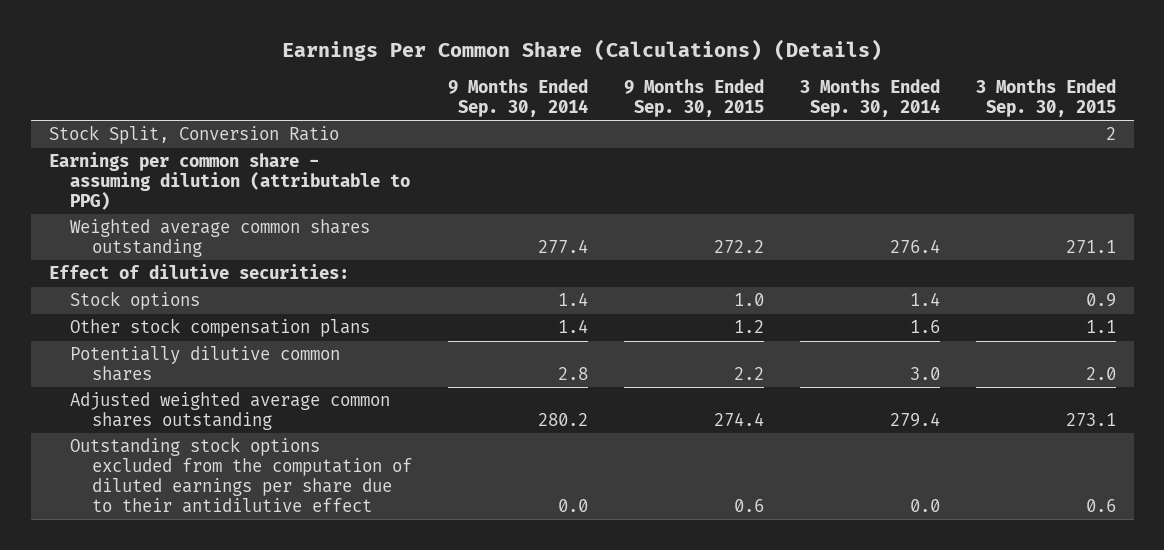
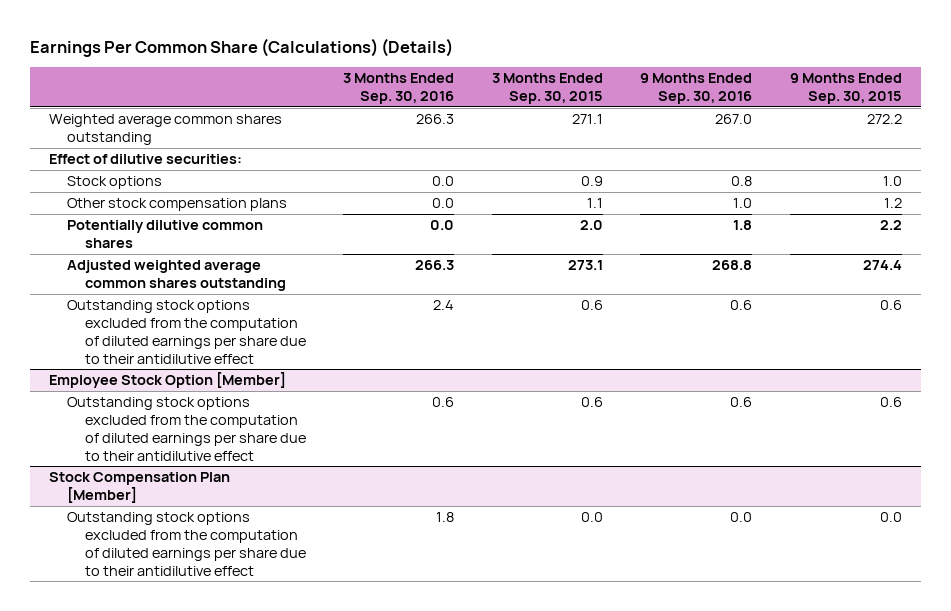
- | 9 Months Ended Sep. 30, 2014 | 9 Months Ended Sep. 30, 2015 | 3 Months Ended Sep. 30, 2014 | 3 Months Ended Sep. 30, 2015
+ | 3 Months Ended Sep. 30, 2016 | 3 Months Ended Sep. 30, 2015 | 9 Months Ended Sep. 30, 2016 | 9 Months Ended Sep. 30, 2015
- Stock Split, Conversion Ratio | | | | 2
- Earnings per common share - assuming dilution (attributable to PPG)
+ Employee Stock Option [Member]
+ Outstanding stock options excluded from the computation of diluted earnings per share due to their antidilutive effect | 0.6 | 0.6 | 0.6 | 0.6
+ Stock Compensation Plan [Member]
+ Outstanding stock options excluded from the computation of diluted earnings per share due to their antidilutive effect | 1.8 | 0.0 | 0.0 | 0.0

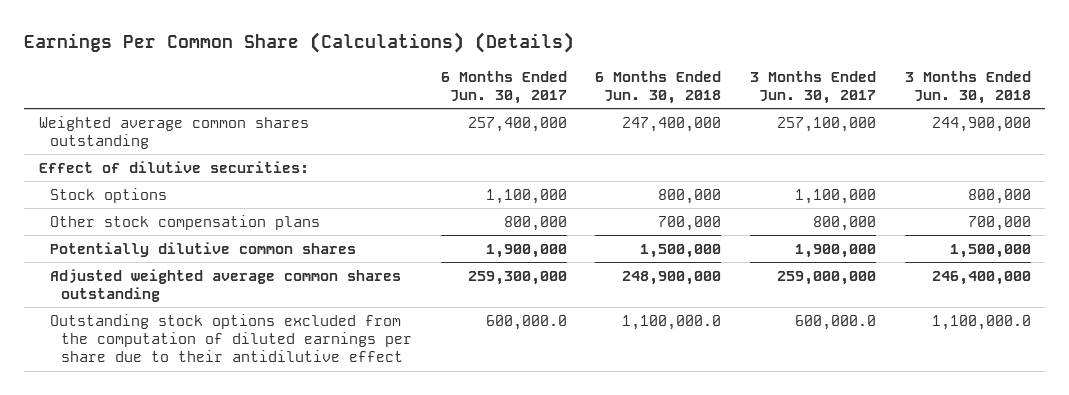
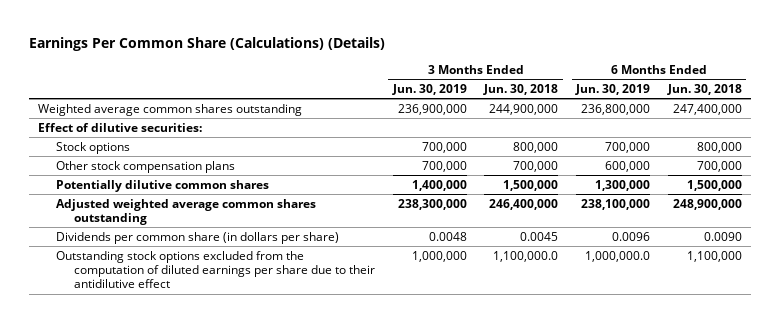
- | 6 Months Ended Jun. 30, 2017 | 6 Months Ended Jun. 30, 2018 | 3 Months Ended Jun. 30, 2017 | 3 Months Ended Jun. 30, 2018
+ | 3 Months Ended Jun. 30, 2019 | 3 Months Ended Jun. 30, 2018 | 6 Months Ended Jun. 30, 2019 | 6 Months Ended Jun. 30, 2018
- Outstanding stock options excluded from the computation of diluted earnings per share due to their antidilutive effect | 600,000.0 | 1,100,000.0 | 600,000.0 | 1,100,000.0
+ Dividends per common share (in dollars per share) | 0.0048 | 0.0045 | 0.0096 | 0.0090
+ Outstanding stock options excluded from the computation of diluted earnings per share due to their antidilutive effect | 1,000,000 | 1,100,000.0 | 1,000,000.0 | 1,100,000

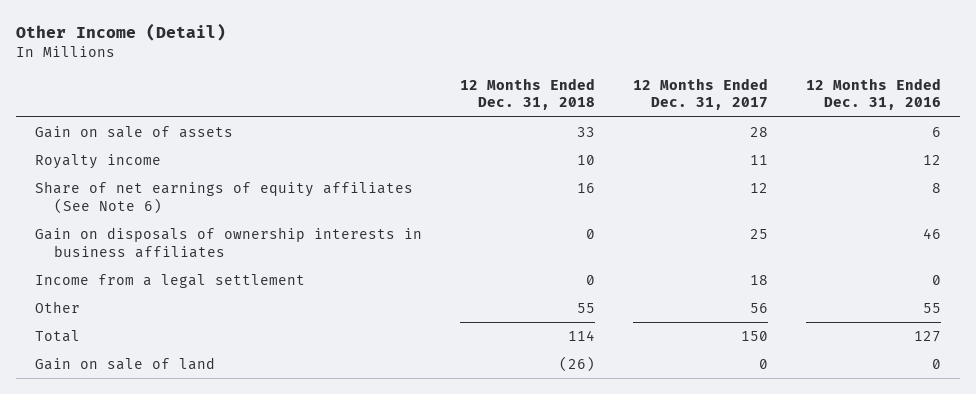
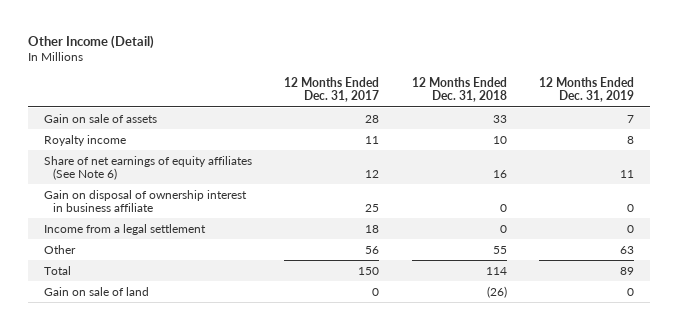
- | 12 Months Ended Dec. 31, 2018 | 12 Months Ended Dec. 31, 2017 | 12 Months Ended Dec. 31, 2016
+ | 12 Months Ended Dec. 31, 2017 | 12 Months Ended Dec. 31, 2018 | 12 Months Ended Dec. 31, 2019
- Gain on disposals of ownership interests in business affiliates | 0 | 25 | 46
+ Gain on disposal of ownership interest in business affiliate | 25 | 0 | 0

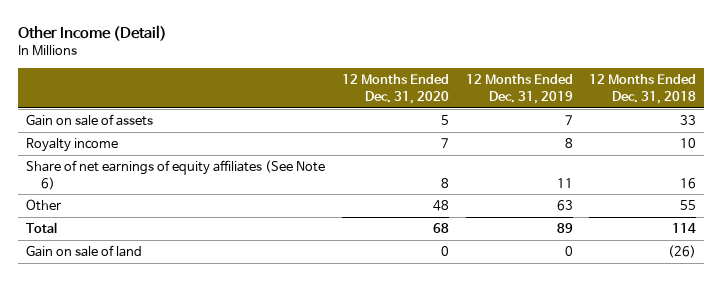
- | 12 Months Ended Dec. 31, 2017 | 12 Months Ended Dec. 31, 2018 | 12 Months Ended Dec. 31, 2019
+ | 12 Months Ended Dec. 31, 2020 | 12 Months Ended Dec. 31, 2019 | 12 Months Ended Dec. 31, 2018
- Gain on disposal of ownership interest in business affiliate | 25 | 0 | 0
- Income from a legal settlement | 18 | 0 | 0

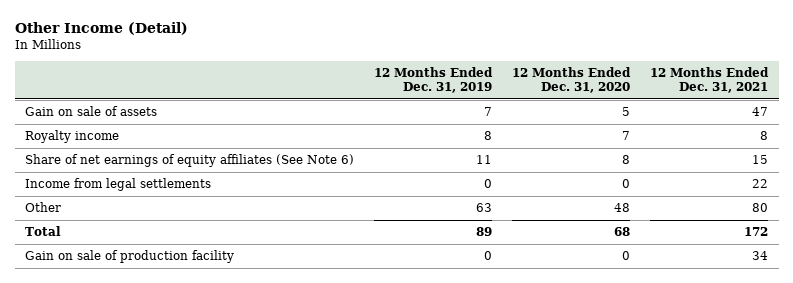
- | 12 Months Ended Dec. 31, 2020 | 12 Months Ended Dec. 31, 2019 | 12 Months Ended Dec. 31, 2018
+ | 12 Months Ended Dec. 31, 2019 | 12 Months Ended Dec. 31, 2020 | 12 Months Ended Dec. 31, 2021
+ Income from legal settlements | 0 | 0 | 22
- Gain on sale of land | 0 | 0 | (26)
+ Gain on sale of production facility | 0 | 0 | 34

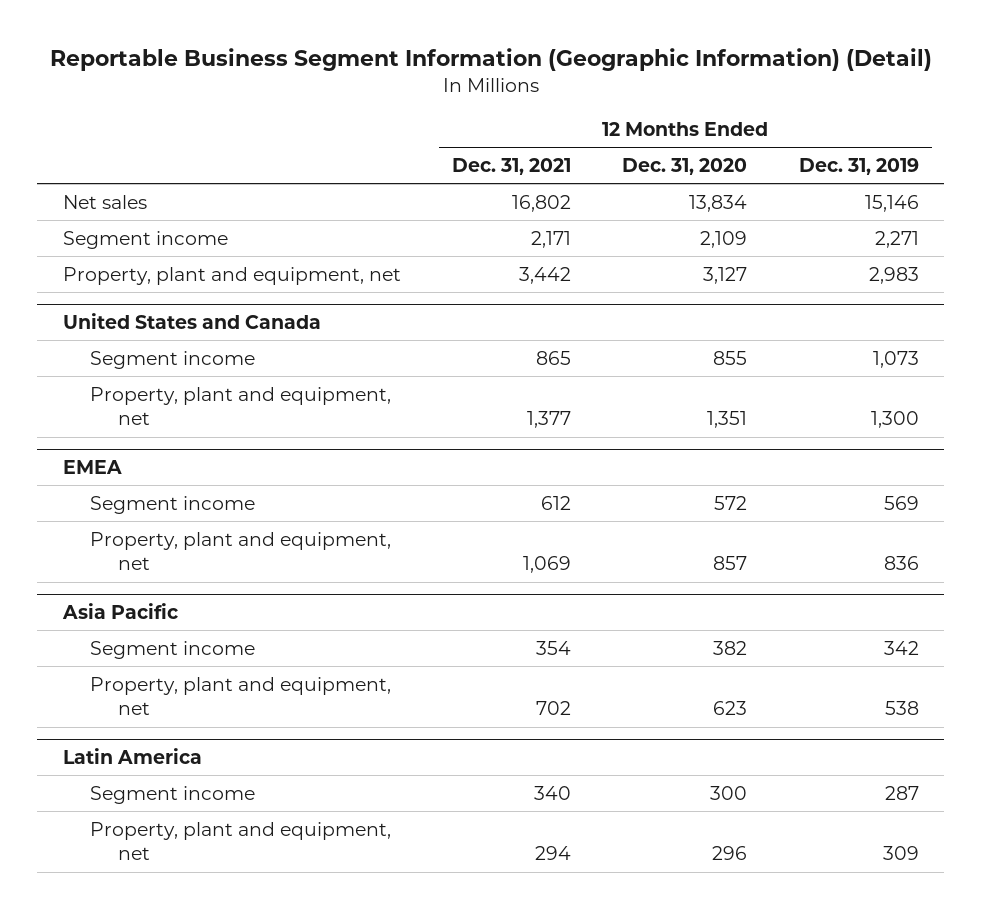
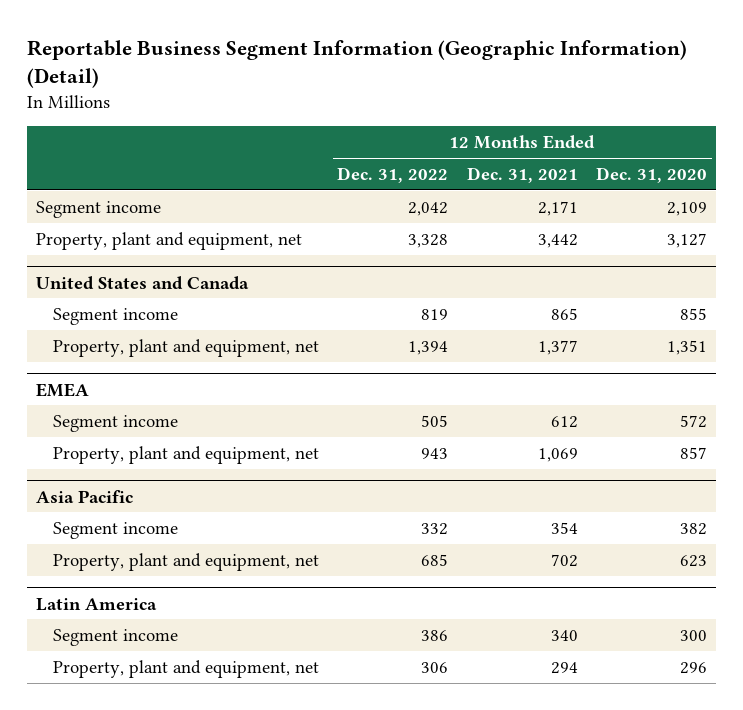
- | 12 Months Ended Dec. 31, 2021 | 12 Months Ended Dec. 31, 2020 | 12 Months Ended Dec. 31, 2019
+ | 12 Months Ended Dec. 31, 2022 | 12 Months Ended Dec. 31, 2021 | 12 Months Ended Dec. 31, 2020
- Net sales | 16,802 | 13,834 | 15,146

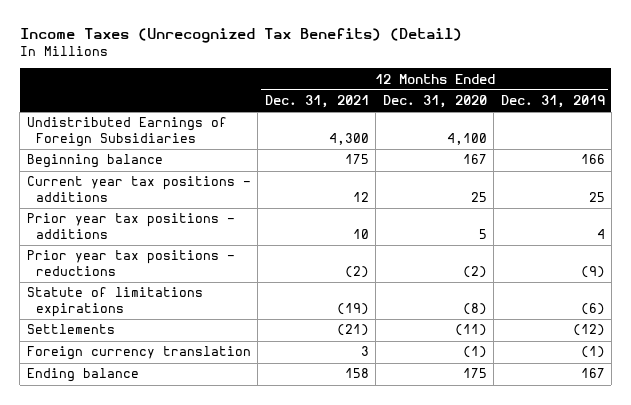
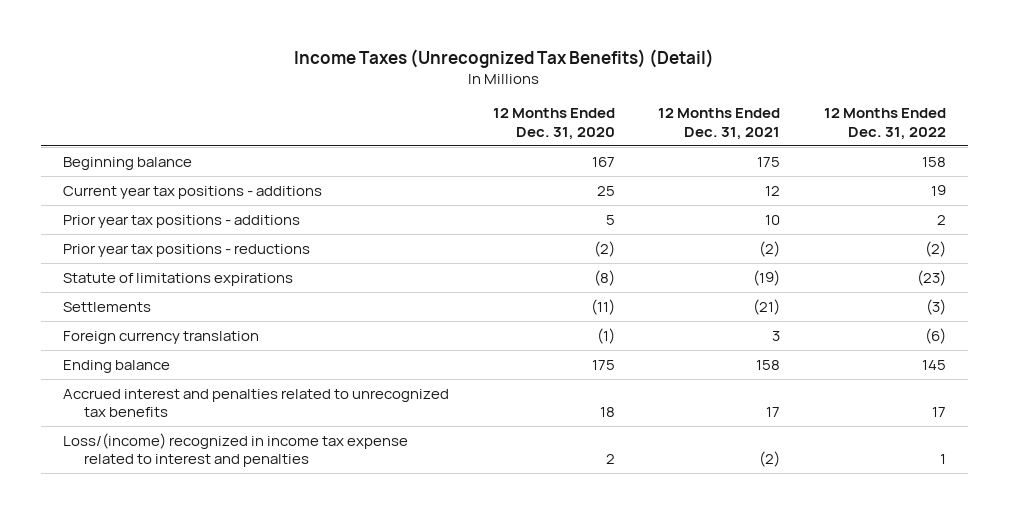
- | 12 Months Ended Dec. 31, 2021 | 12 Months Ended Dec. 31, 2020 | 12 Months Ended Dec. 31, 2019
+ | 12 Months Ended Dec. 31, 2020 | 12 Months Ended Dec. 31, 2021 | 12 Months Ended Dec. 31, 2022
- Undistributed Earnings of Foreign Subsidiaries | 4,300 | 4,100 |
+ Accrued interest and penalties related to unrecognized tax benefits | 18 | 17 | 17
+ Loss/(income) recognized in income tax expense related to interest and penalties | 2 | (2) | 1

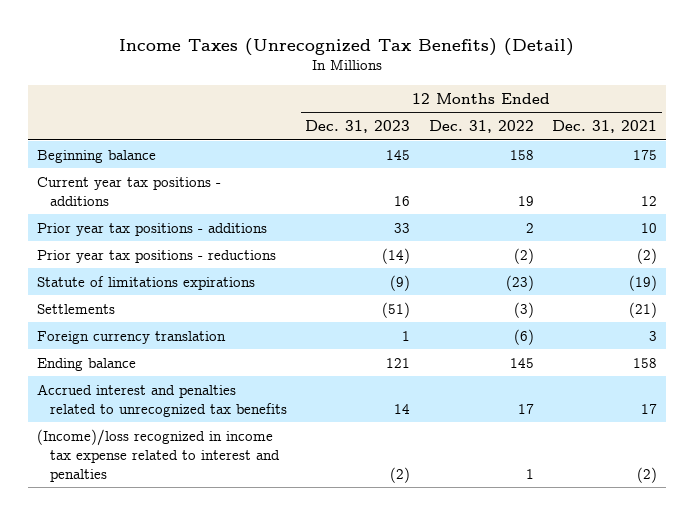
- | 12 Months Ended Dec. 31, 2020 | 12 Months Ended Dec. 31, 2021 | 12 Months Ended Dec. 31, 2022
+ | 12 Months Ended Dec. 31, 2023 | 12 Months Ended Dec. 31, 2022 | 12 Months Ended Dec. 31, 2021
- Loss/(income) recognized in income tax expense related to interest and penalties | 2 | (2) | 1
+ (Income)/loss recognized in income tax expense related to interest and penalties | (2) | 1 | (2)

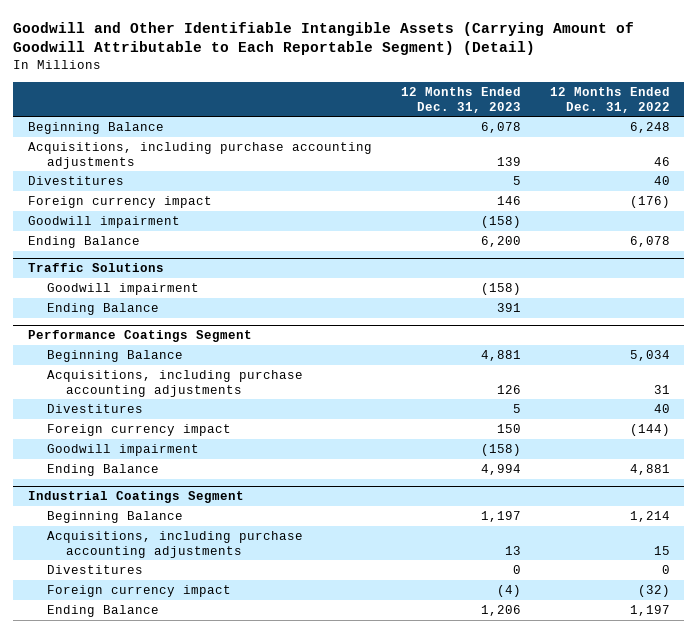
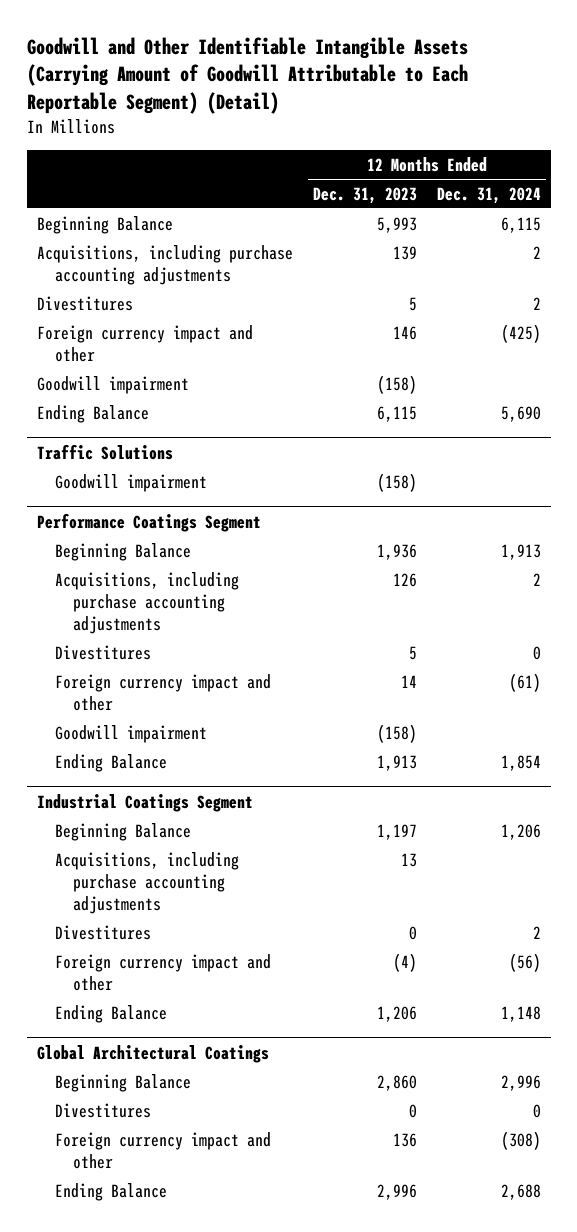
- | 12 Months Ended Dec. 31, 2023 | 12 Months Ended Dec. 31, 2022
+ | 12 Months Ended Dec. 31, 2023 | 12 Months Ended Dec. 31, 2024
- Beginning Balance | 6,078 | 6,248
+ Beginning Balance | 5,993 | 6,115
- Foreign currency impact | 146 | (176)
+ Foreign currency impact and other | 146 | (425)
- Ending Balance | 6,200 | 6,078
+ Ending Balance | 6,115 | 5,690
@ Traffic Solutions
- Ending Balance | 391 |
@ Performance Coatings Segment
- Beginning Balance | 4,881 | 5,034
+ Beginning Balance | 1,936 | 1,913
- Foreign currency impact | 150 | (144)
+ Foreign currency impact and other | 14 | (61)
- Ending Balance | 4,994 | 4,881
+ Ending Balance | 1,913 | 1,854
@ Industrial Coatings Segment
- Foreign currency impact | (4) | (32)
+ Foreign currency impact and other | (4) | (56)
+ Global Architectural Coatings
+ Beginning Balance | 2,860 | 2,996
+ Divestitures | 0 | 0
+ Foreign currency impact and other | 136 | (308)
+ Ending Balance | 2,996 | 2,688

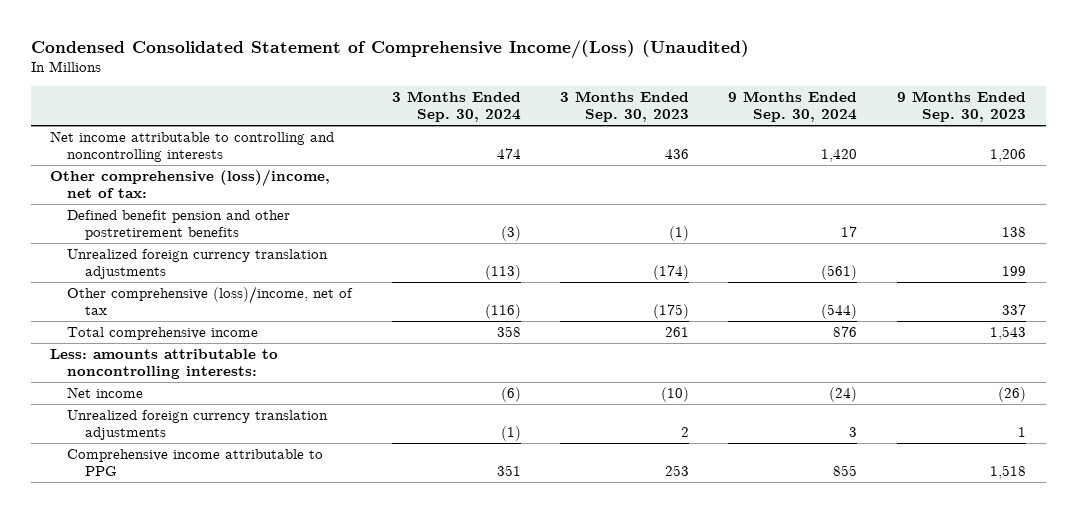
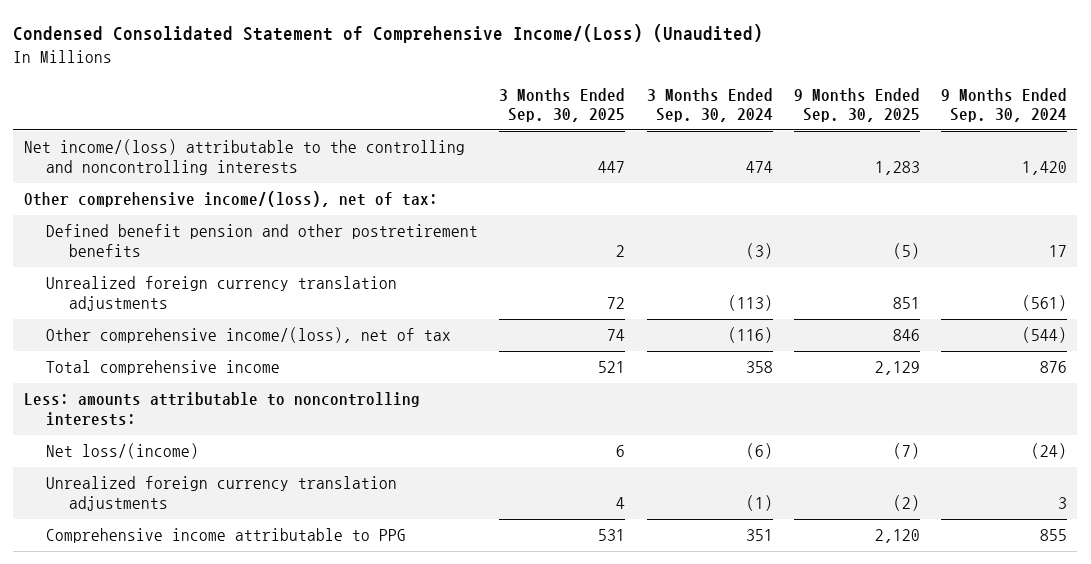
- | 3 Months Ended Sep. 30, 2024 | 3 Months Ended Sep. 30, 2023 | 9 Months Ended Sep. 30, 2024 | 9 Months Ended Sep. 30, 2023
+ | 3 Months Ended Sep. 30, 2025 | 3 Months Ended Sep. 30, 2024 | 9 Months Ended Sep. 30, 2025 | 9 Months Ended Sep. 30, 2024
- Net income attributable to controlling and noncontrolling interests | 474 | 436 | 1,420 | 1,206
- Other comprehensive (loss)/income, net of tax:
+ Net income/(loss) attributable to the controlling and noncontrolling interests | 447 | 474 | 1,283 | 1,420
+ Other comprehensive income/(loss), net of tax:
- Other comprehensive (loss)/income, net of tax | (116) | (175) | (544) | 337
+ Other comprehensive income/(loss), net of tax | 74 | (116) | 846 | (544)
- Net income | (6) | (10) | (24) | (26)
+ Net loss/(income) | 6 | (6) | (7) | (24)

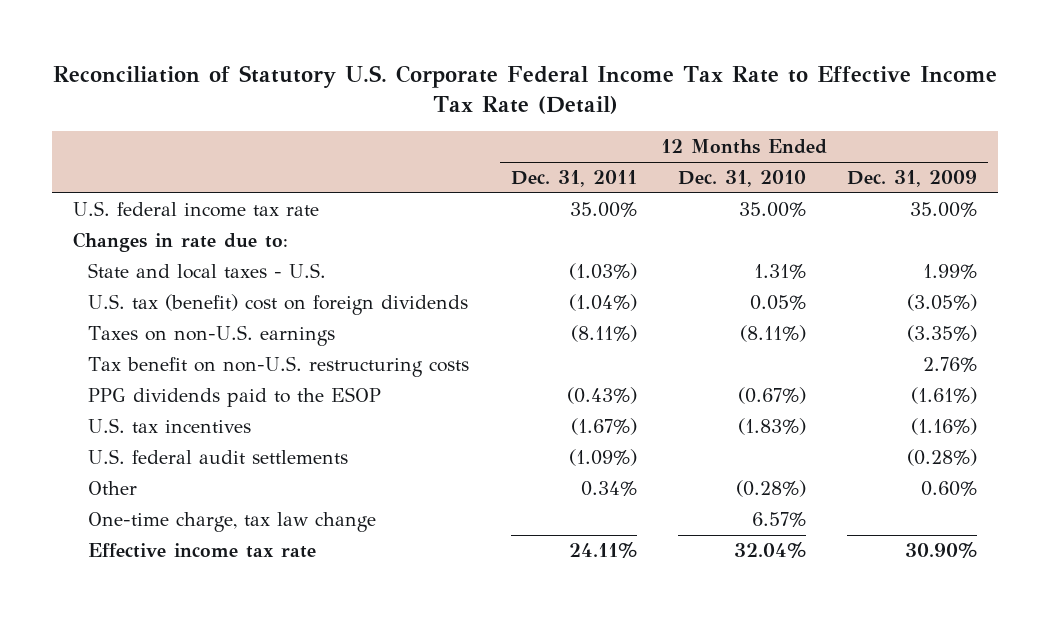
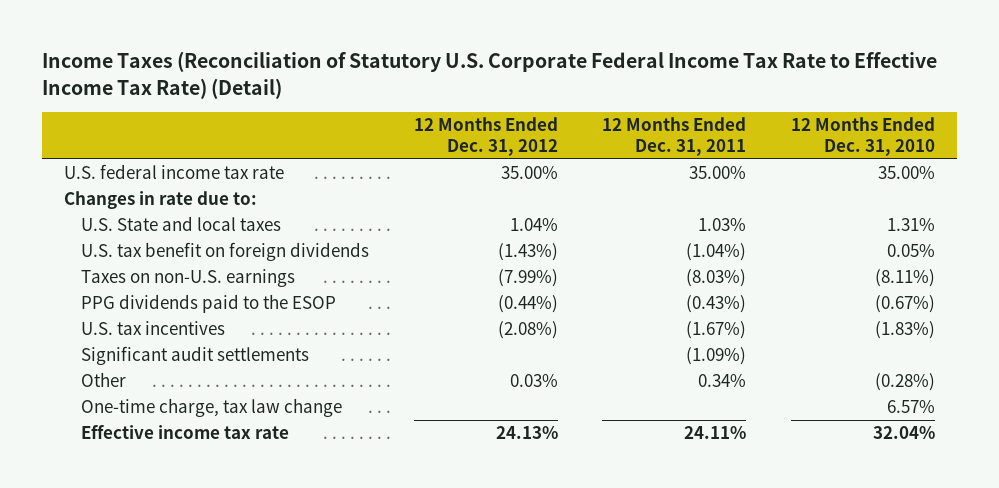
- Reconciliation of Statutory U.S. Corporate Federal Income Tax Rate to Effective Income Tax Rate (Detail)
+ Income Taxes (Reconciliation of Statutory U.S. Corporate Federal Income Tax Rate to Effective Income Tax Rate) (Detail)
- | 12 Months Ended Dec. 31, 2011 | 12 Months Ended Dec. 31, 2010 | 12 Months Ended Dec. 31, 2009
+ | 12 Months Ended Dec. 31, 2012 | 12 Months Ended Dec. 31, 2011 | 12 Months Ended Dec. 31, 2010
- State and local taxes - U.S. | (1.03%) | 1.31% | 1.99%
- U.S. tax (benefit) cost on foreign dividends | (1.04%) | 0.05% | (3.05%)
- Taxes on non-U.S. earnings | (8.11%) | (8.11%) | (3.35%)
- Tax benefit on non-U.S. restructuring costs | | | 2.76%
+ U.S. State and local taxes | 1.04% | 1.03% | 1.31%
+ U.S. tax benefit on foreign dividends | (1.43%) | (1.04%) | 0.05%
+ Taxes on non-U.S. earnings | (7.99%) | (8.03%) | (8.11%)
- U.S. federal audit settlements | (1.09%) | | (0.28%)
+ Significant audit settlements | | (1.09%) |

